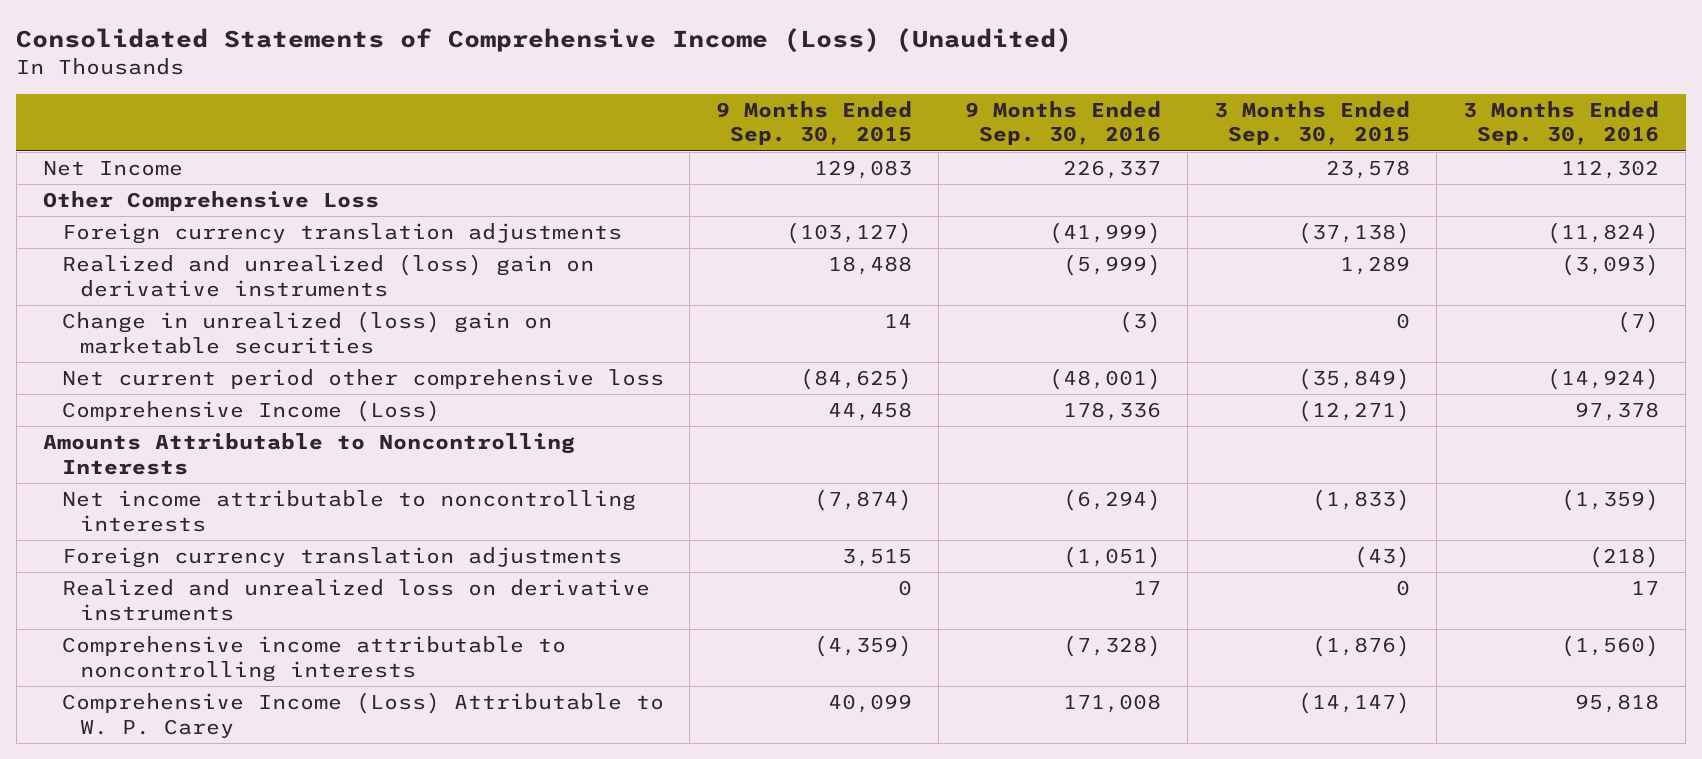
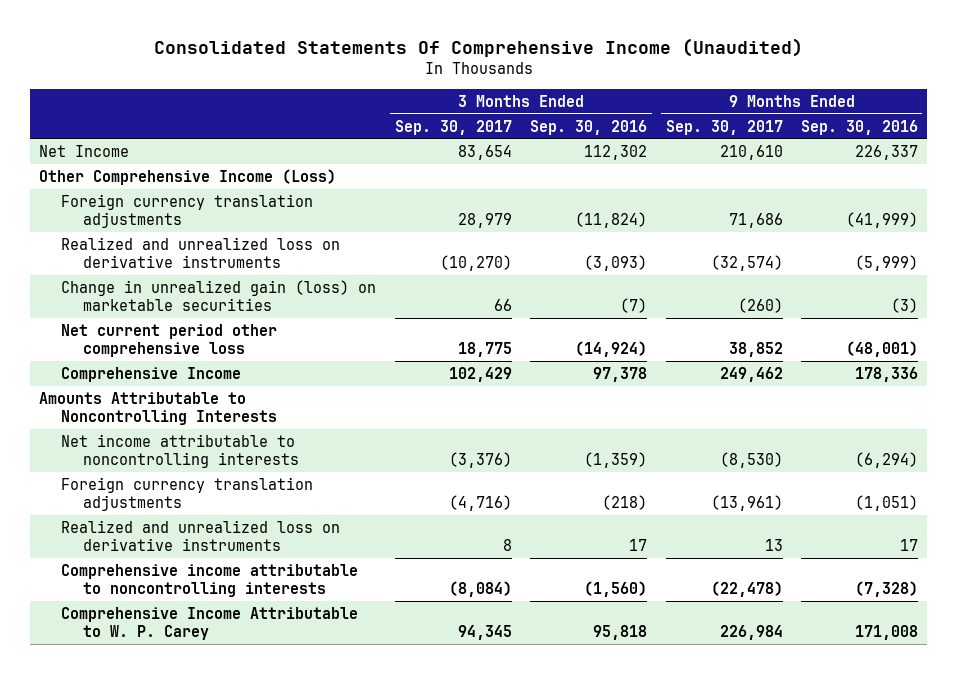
- Consolidated Statements of Comprehensive Income (Loss) (Unaudited)
+ Consolidated Statements Of Comprehensive Income (Unaudited)
- | 9 Months Ended Sep. 30, 2015 | 9 Months Ended Sep. 30, 2016 | 3 Months Ended Sep. 30, 2015 | 3 Months Ended Sep. 30, 2016
+ | 3 Months Ended Sep. 30, 2017 | 3 Months Ended Sep. 30, 2016 | 9 Months Ended Sep. 30, 2017 | 9 Months Ended Sep. 30, 2016
- Other Comprehensive Loss
+ Other Comprehensive Income (Loss)
- Realized and unrealized (loss) gain on derivative instruments | 18,488 | (5,999) | 1,289 | (3,093)
- Change in unrealized (loss) gain on marketable securities | 14 | (3) | 0 | (7)
+ Realized and unrealized loss on derivative instruments | (10,270) | (3,093) | (32,574) | (5,999)
+ Change in unrealized gain (loss) on marketable securities | 66 | (7) | (260) | (3)
- Comprehensive Income (Loss) | 44,458 | 178,336 | (12,271) | 97,378
+ Comprehensive Income | 102,429 | 97,378 | 249,462 | 178,336
- Comprehensive Income (Loss) Attributable to W. P. Carey | 40,099 | 171,008 | (14,147) | 95,818
+ Comprehensive Income Attributable to W. P. Carey | 94,345 | 95,818 | 226,984 | 171,008

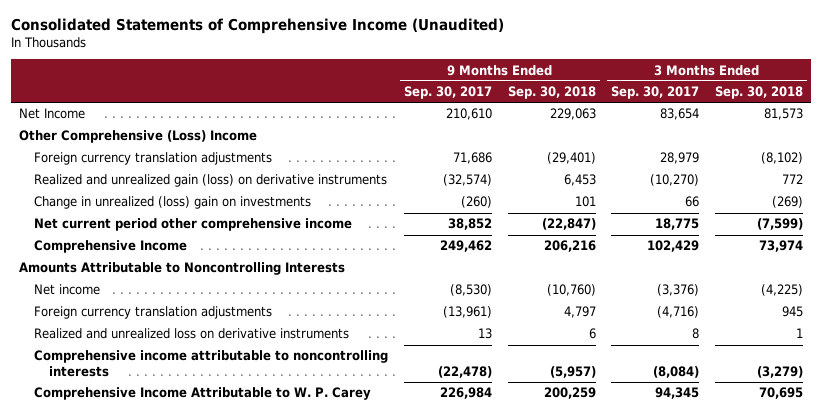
- Consolidated Statements Of Comprehensive Income (Unaudited)
+ Consolidated Statements of Comprehensive Income (Unaudited)
- | 3 Months Ended Sep. 30, 2017 | 3 Months Ended Sep. 30, 2016 | 9 Months Ended Sep. 30, 2017 | 9 Months Ended Sep. 30, 2016
+ | 9 Months Ended Sep. 30, 2017 | 9 Months Ended Sep. 30, 2018 | 3 Months Ended Sep. 30, 2017 | 3 Months Ended Sep. 30, 2018
- Other Comprehensive Income (Loss)
+ Other Comprehensive (Loss) Income
- Realized and unrealized loss on derivative instruments | (10,270) | (3,093) | (32,574) | (5,999)
- Change in unrealized gain (loss) on marketable securities | 66 | (7) | (260) | (3)
- Net current period other comprehensive loss | 18,775 | (14,924) | 38,852 | (48,001)
+ Realized and unrealized gain (loss) on derivative instruments | (32,574) | 6,453 | (10,270) | 772
+ Change in unrealized (loss) gain on investments | (260) | 101 | 66 | (269)
+ Net current period other comprehensive income | 38,852 | (22,847) | 18,775 | (7,599)
- Net income attributable to noncontrolling interests | (3,376) | (1,359) | (8,530) | (6,294)
+ Net income | (8,530) | (10,760) | (3,376) | (4,225)

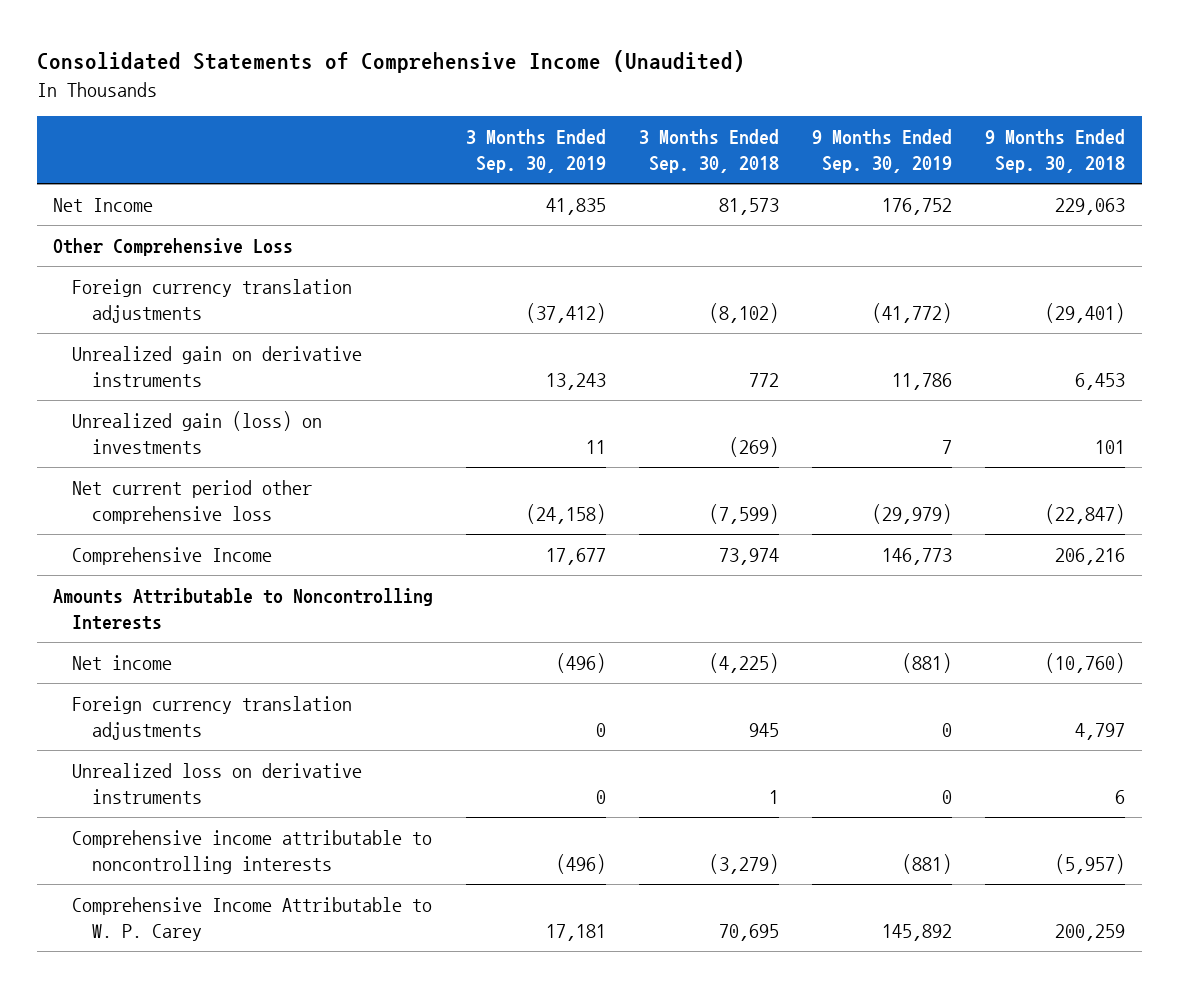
- | 9 Months Ended Sep. 30, 2017 | 9 Months Ended Sep. 30, 2018 | 3 Months Ended Sep. 30, 2017 | 3 Months Ended Sep. 30, 2018
+ | 3 Months Ended Sep. 30, 2019 | 3 Months Ended Sep. 30, 2018 | 9 Months Ended Sep. 30, 2019 | 9 Months Ended Sep. 30, 2018
- Other Comprehensive (Loss) Income
+ Other Comprehensive Loss
- Realized and unrealized gain (loss) on derivative instruments | (32,574) | 6,453 | (10,270) | 772
- Change in unrealized (loss) gain on investments | (260) | 101 | 66 | (269)
- Net current period other comprehensive income | 38,852 | (22,847) | 18,775 | (7,599)
+ Unrealized gain on derivative instruments | 13,243 | 772 | 11,786 | 6,453
+ Unrealized gain (loss) on investments | 11 | (269) | 7 | 101
+ Net current period other comprehensive loss | (24,158) | (7,599) | (29,979) | (22,847)
- Realized and unrealized loss on derivative instruments | 13 | 6 | 8 | 1
+ Unrealized loss on derivative instruments | 0 | 1 | 0 | 6

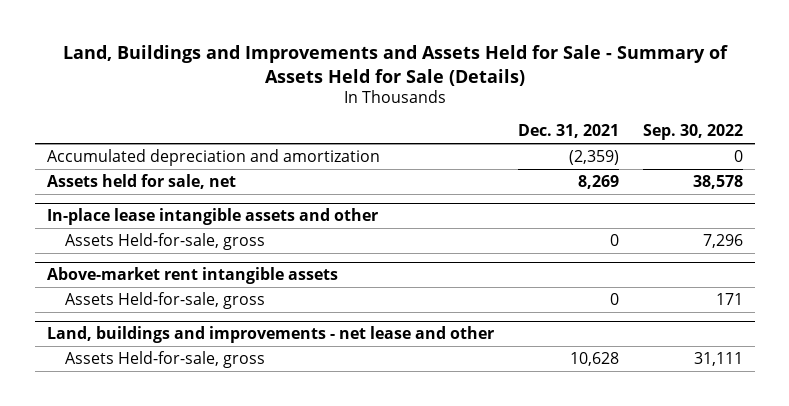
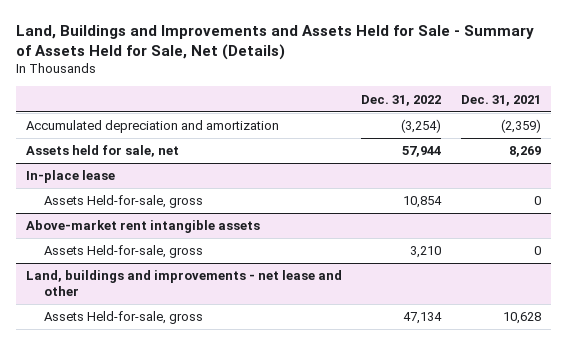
- Land, Buildings and Improvements and Assets Held for Sale - Summary of Assets Held for Sale (Details)
+ Land, Buildings and Improvements and Assets Held for Sale - Summary of Assets Held for Sale, Net (Details)
- | Dec. 31, 2021 | Sep. 30, 2022
+ | Dec. 31, 2022 | Dec. 31, 2021
- In-place lease intangible assets and other
+ In-place lease

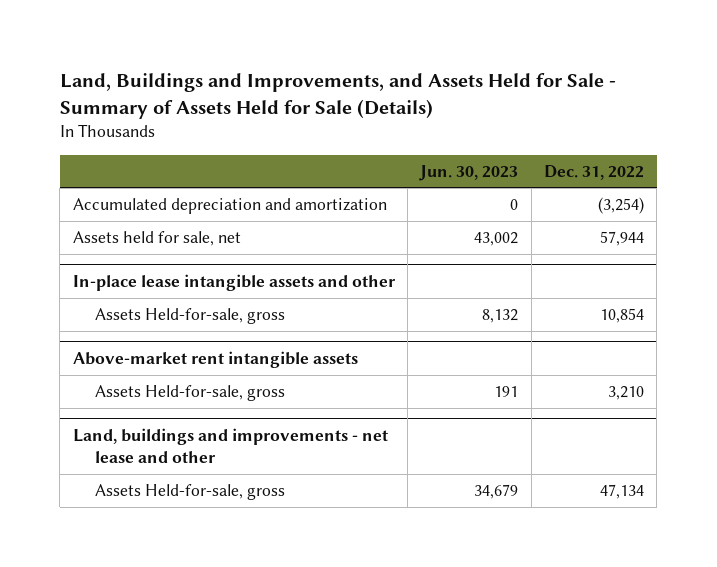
- Land, Buildings and Improvements and Assets Held for Sale - Summary of Assets Held for Sale, Net (Details)
+ Land, Buildings and Improvements, and Assets Held for Sale - Summary of Assets Held for Sale (Details)
- | Dec. 31, 2022 | Dec. 31, 2021
+ | Jun. 30, 2023 | Dec. 31, 2022
- In-place lease
+ In-place lease intangible assets and other

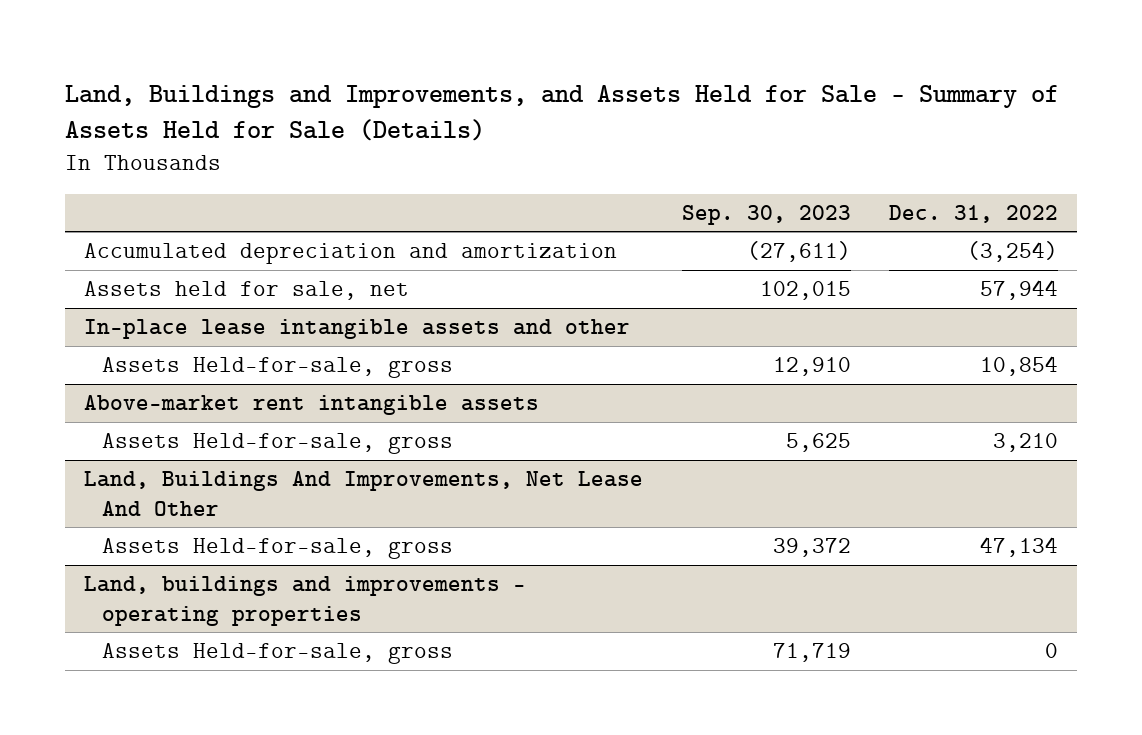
- | Jun. 30, 2023 | Dec. 31, 2022
+ | Sep. 30, 2023 | Dec. 31, 2022
- Land, buildings and improvements - net lease and other
+ Land, Buildings And Improvements, Net Lease And Other
+ Land, buildings and improvements - operating properties
+ Assets Held-for-sale, gross | 71,719 | 0

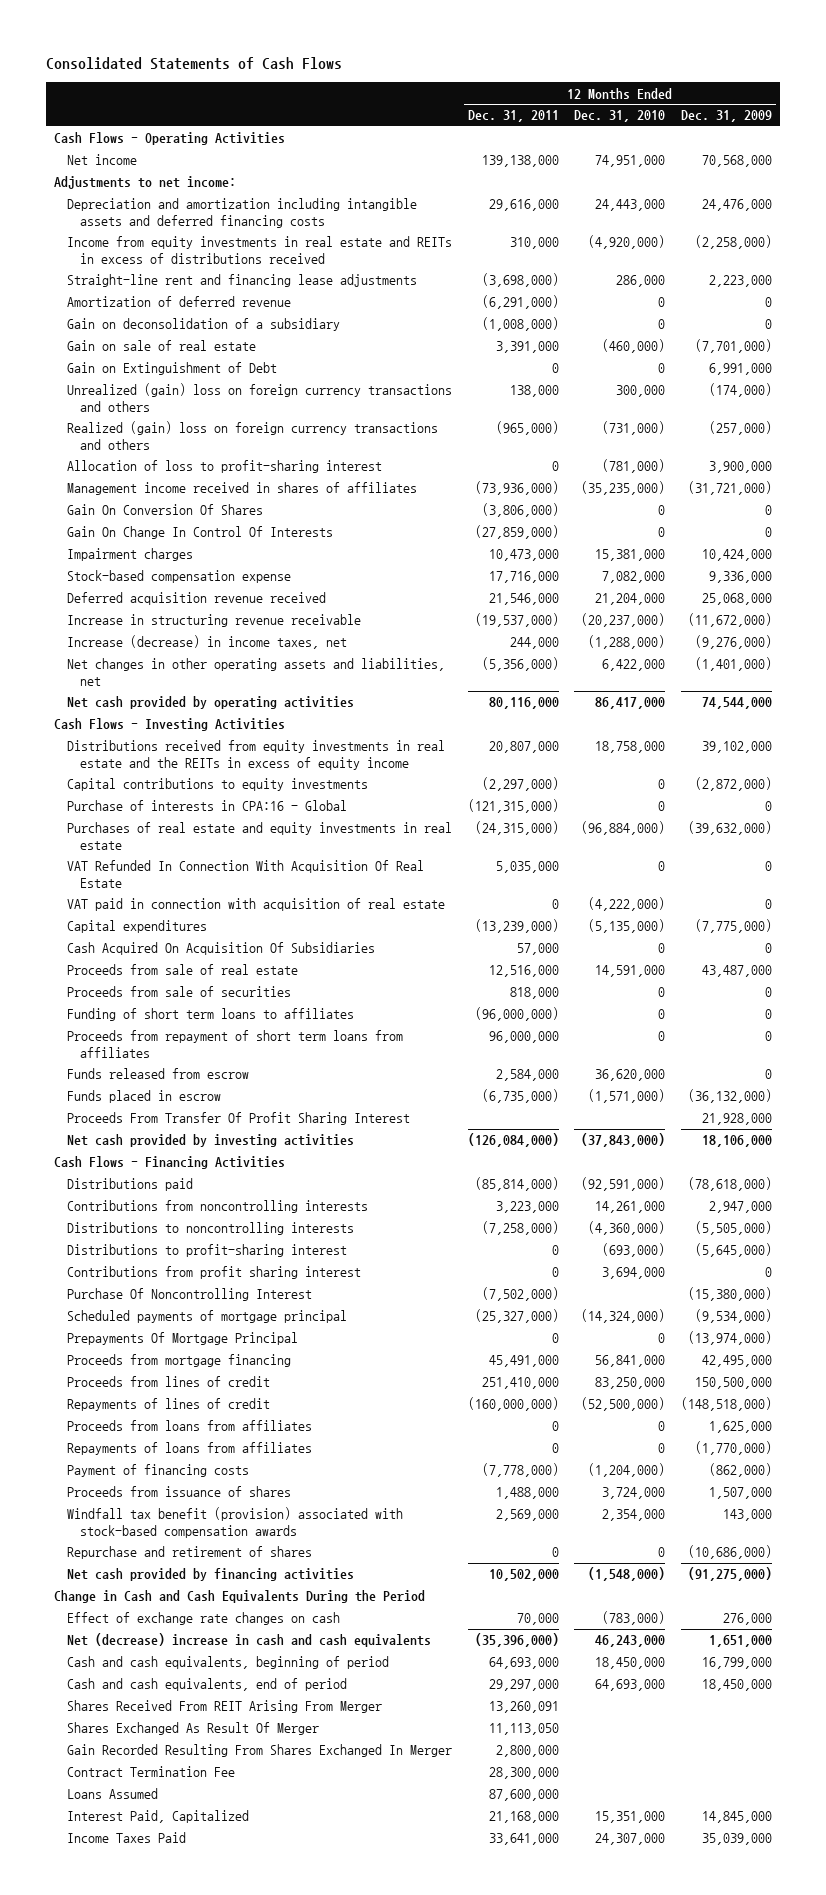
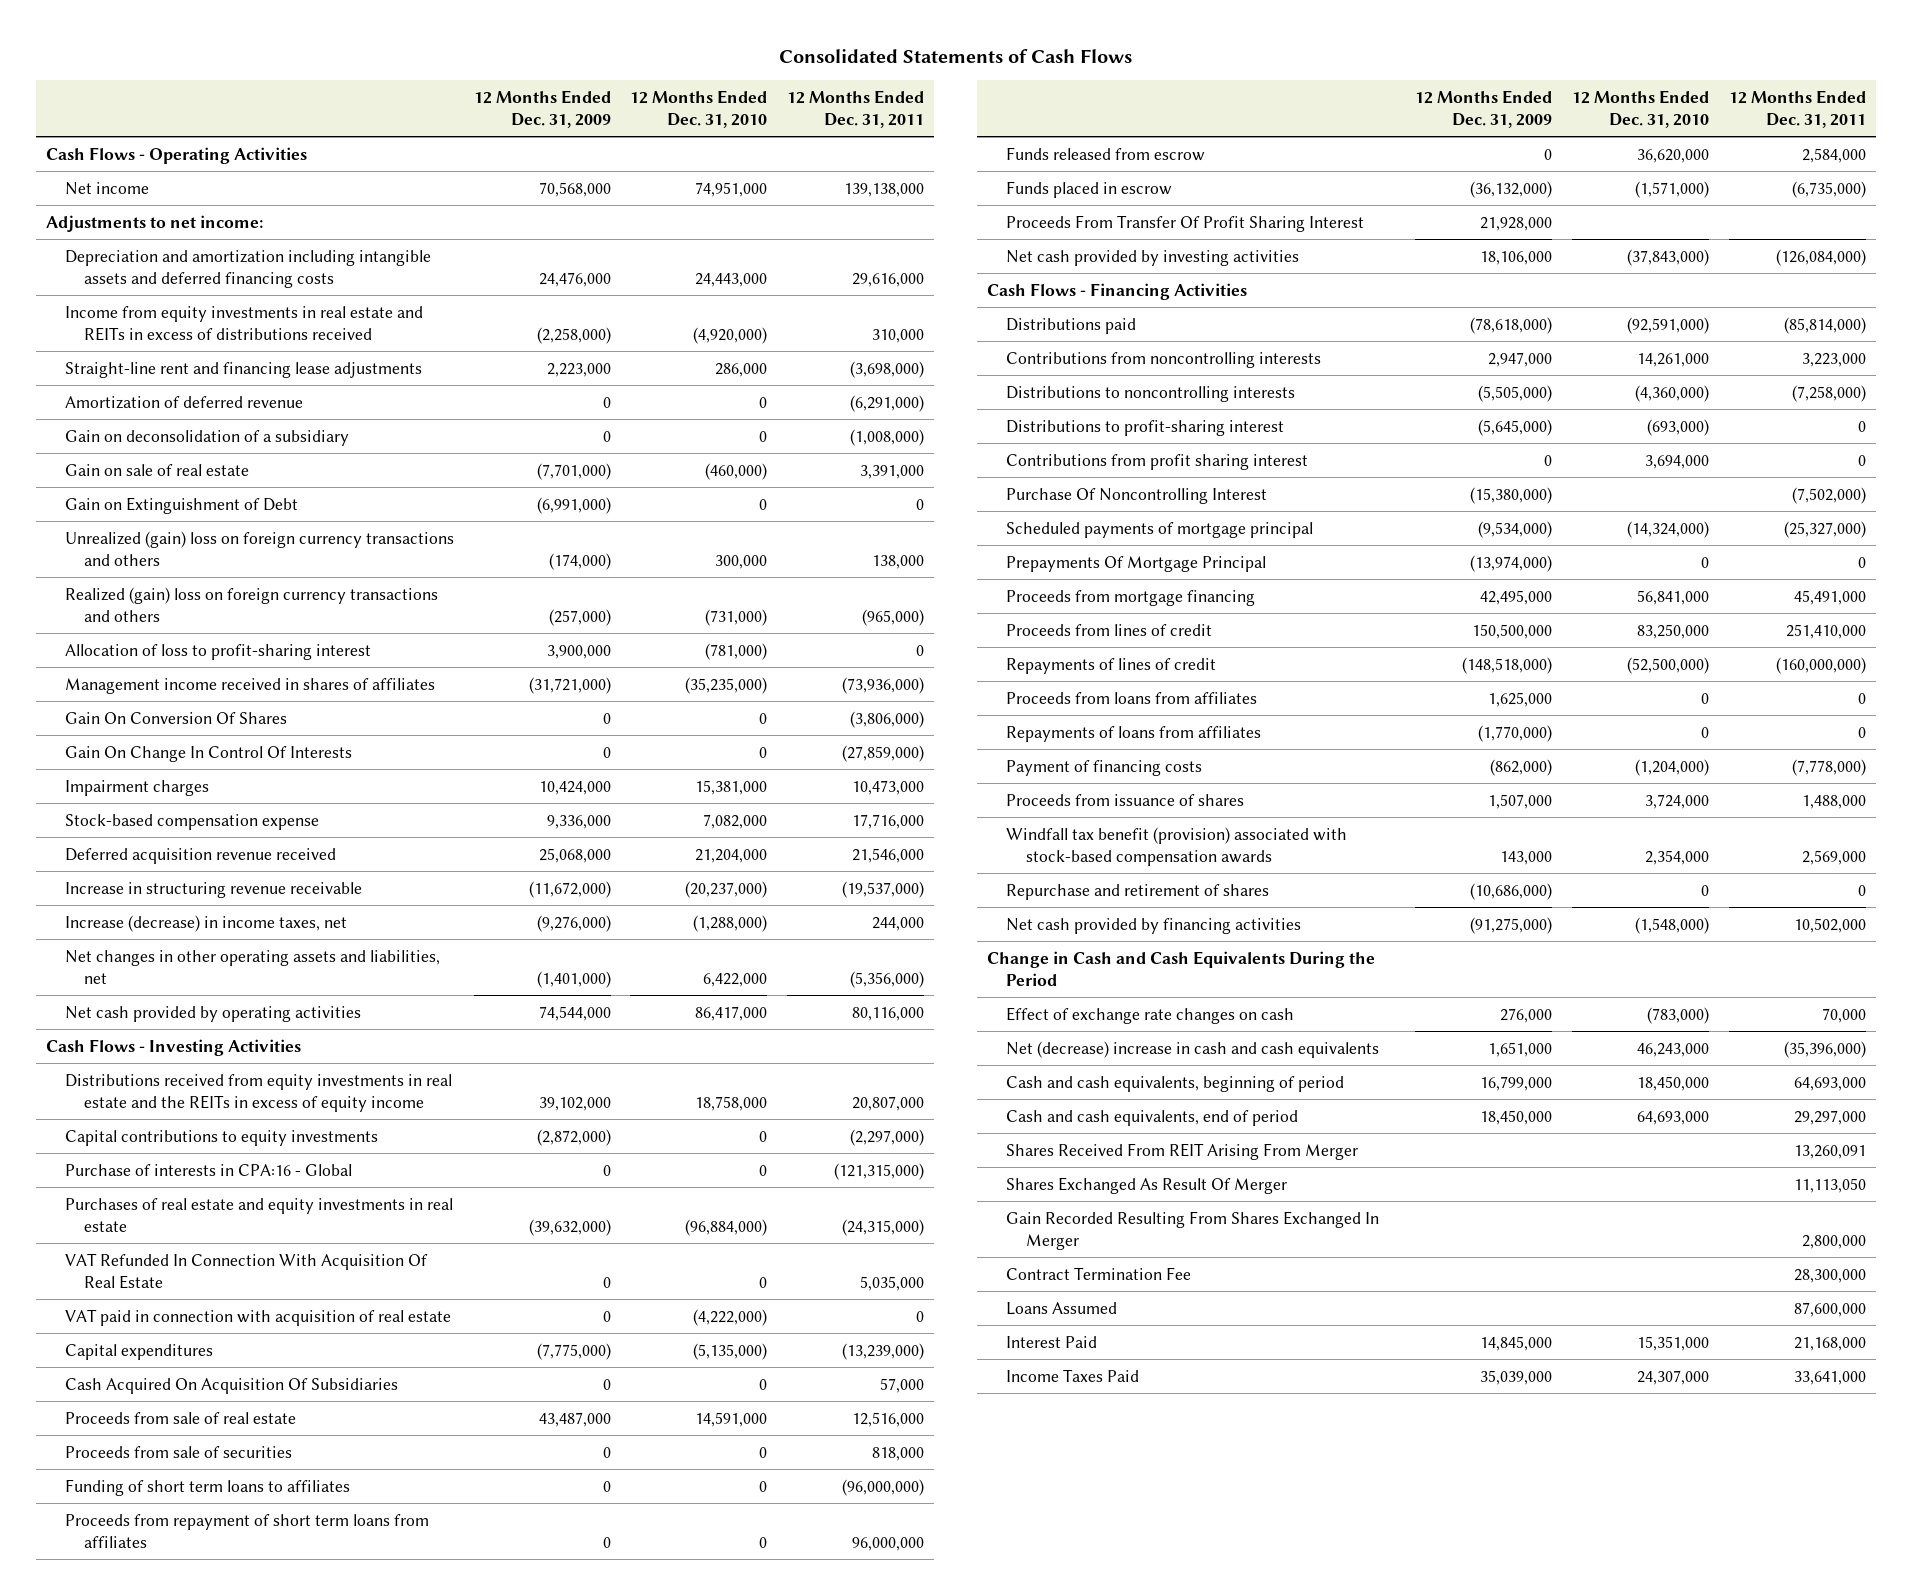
- | 12 Months Ended Dec. 31, 2011 | 12 Months Ended Dec. 31, 2010 | 12 Months Ended Dec. 31, 2009
+ | 12 Months Ended Dec. 31, 2009 | 12 Months Ended Dec. 31, 2010 | 12 Months Ended Dec. 31, 2011
- Gain on Extinguishment of Debt | 0 | 0 | 6,991,000
+ Gain on Extinguishment of Debt | (6,991,000) | 0 | 0
- Interest Paid, Capitalized | 21,168,000 | 15,351,000 | 14,845,000
+ Interest Paid | 14,845,000 | 15,351,000 | 21,168,000

